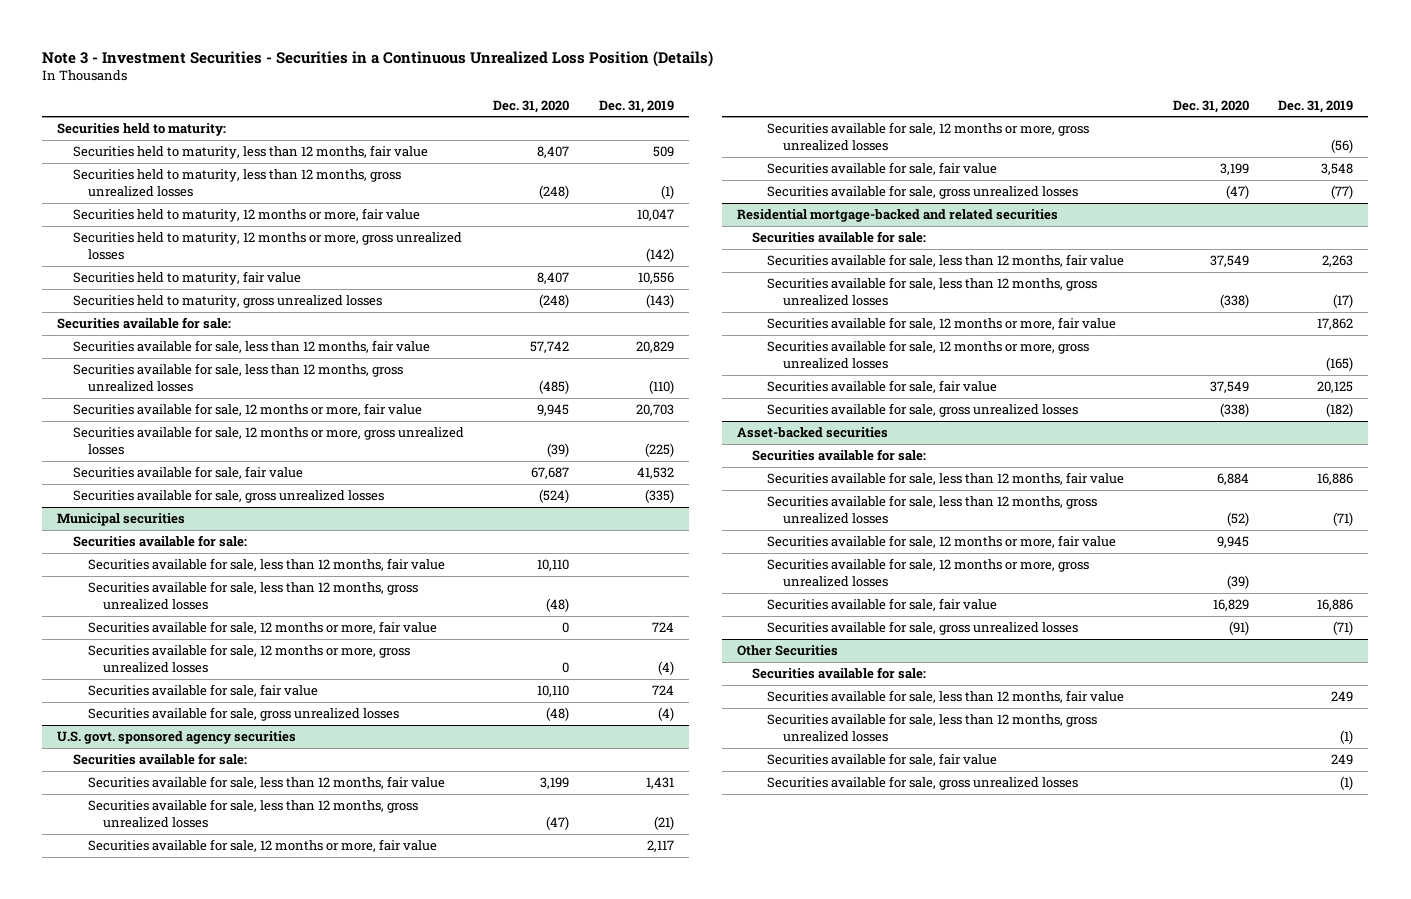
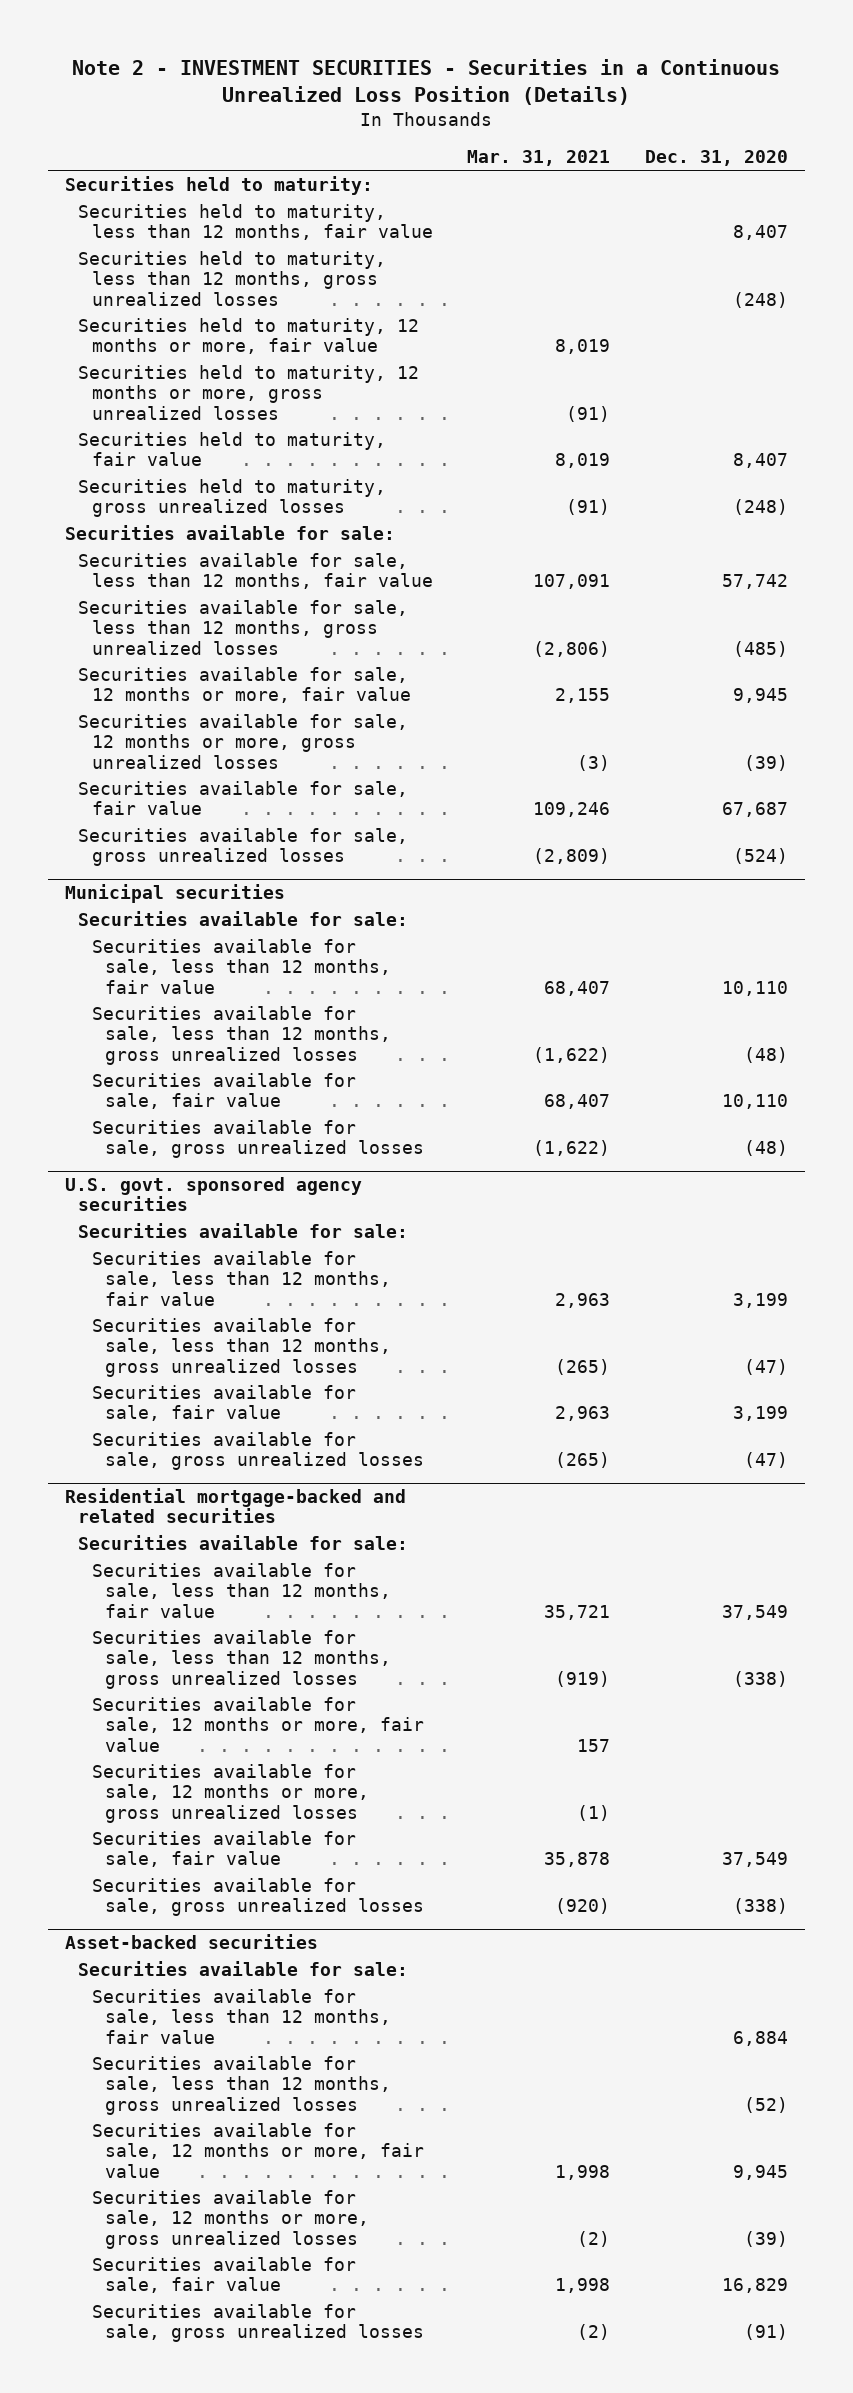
- Note 3 - Investment Securities - Securities in a Continuous Unrealized Loss Position (Details)
+ Note 2 - INVESTMENT SECURITIES - Securities in a Continuous Unrealized Loss Position (Details)
- | Dec. 31, 2020 | Dec. 31, 2019
+ | Mar. 31, 2021 | Dec. 31, 2020
@ Municipal securities
- Securities available for sale, 12 months or more, fair value | 0 | 724
- Securities available for sale, 12 months or more, gross unrealized losses | 0 | (4)
@ U.S. govt. sponsored agency securities
- Securities available for sale, 12 months or more, fair value | | 2,117
- Securities available for sale, 12 months or more, gross unrealized losses | | (56)
- Other Securities
- Securities available for sale:
- Securities available for sale, less than 12 months, fair value | | 249
- Securities available for sale, less than 12 months, gross unrealized losses | | (1)
- Securities available for sale, fair value | | 249
- Securities available for sale, gross unrealized losses | | (1)

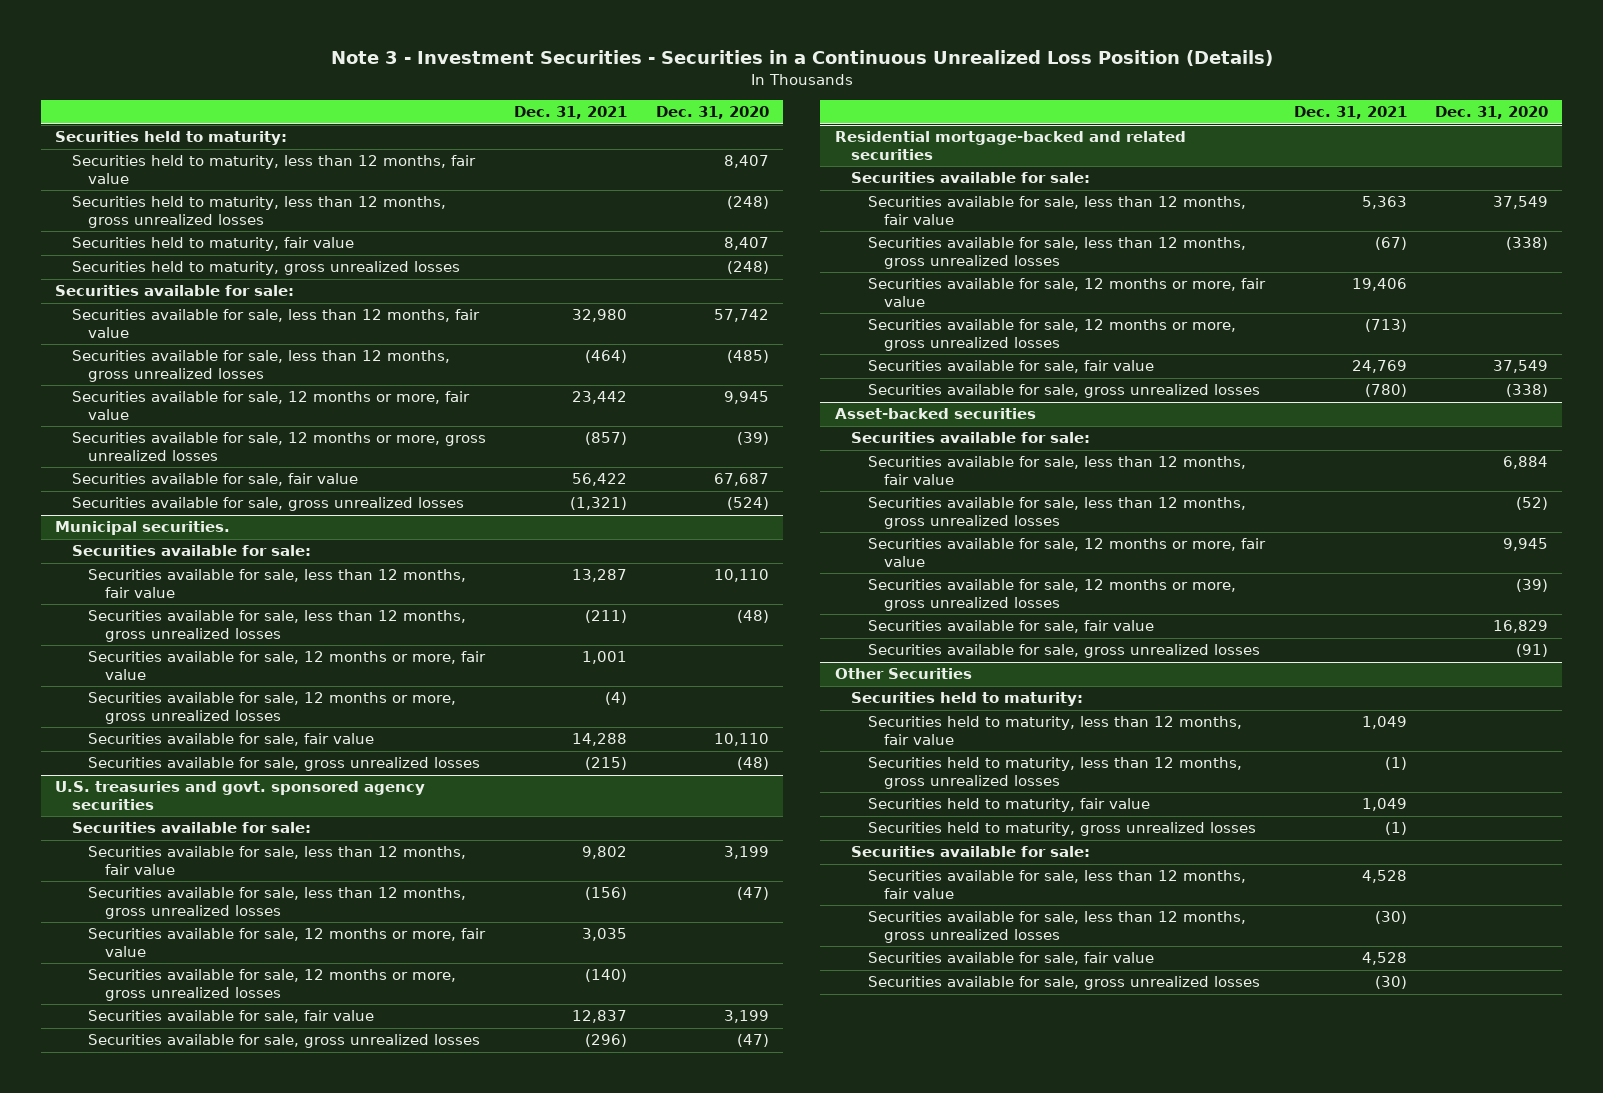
- Note 2 - INVESTMENT SECURITIES - Securities in a Continuous Unrealized Loss Position (Details)
+ Note 3 - Investment Securities - Securities in a Continuous Unrealized Loss Position (Details)
- | Mar. 31, 2021 | Dec. 31, 2020
+ | Dec. 31, 2021 | Dec. 31, 2020
- Securities held to maturity, 12 months or more, fair value | 8,019 |
- Securities held to maturity, 12 months or more, gross unrealized losses | (91) |
- Municipal securities
+ Municipal securities.
+ Securities available for sale, 12 months or more, fair value | 1,001 |
+ Securities available for sale, 12 months or more, gross unrealized losses | (4) |
- U.S. govt. sponsored agency securities
+ U.S. treasuries and govt. sponsored agency securities
+ Securities available for sale, 12 months or more, fair value | 3,035 |
+ Securities available for sale, 12 months or more, gross unrealized losses | (140) |
+ Other Securities
+ Securities held to maturity:
+ Securities held to maturity, less than 12 months, fair value | 1,049 |
+ Securities held to maturity, less than 12 months, gross unrealized losses | (1) |
+ Securities held to maturity, fair value | 1,049 |
+ Securities held to maturity, gross unrealized losses | (1) |
+ Securities available for sale:
+ Securities available for sale, less than 12 months, fair value | 4,528 |
+ Securities available for sale, less than 12 months, gross unrealized losses | (30) |
+ Securities available for sale, fair value | 4,528 |
+ Securities available for sale, gross unrealized losses | (30) |

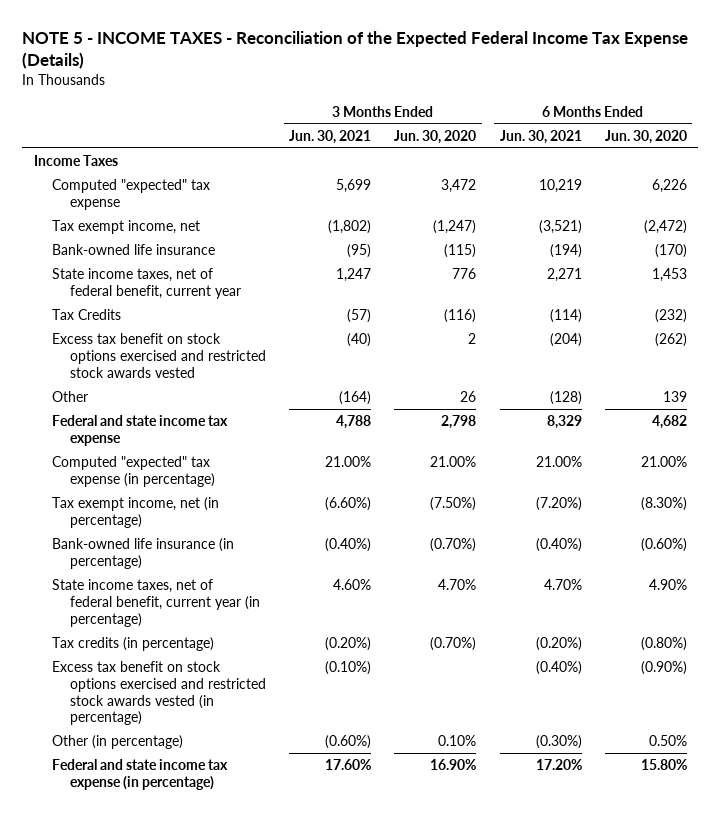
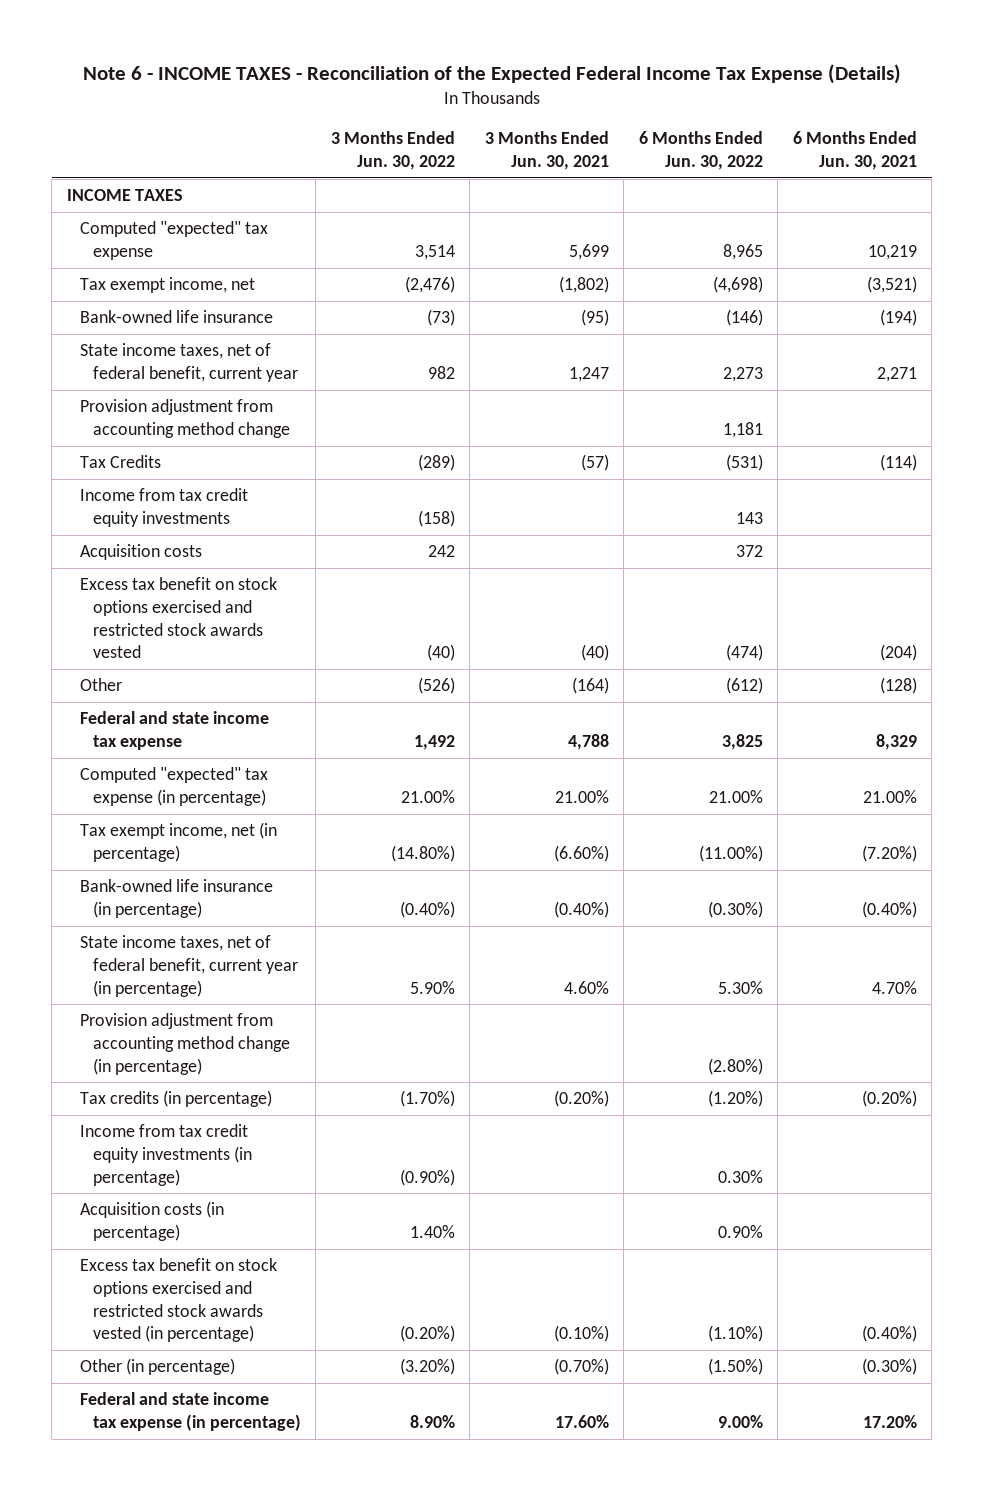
- NOTE 5 - INCOME TAXES - Reconciliation of the Expected Federal Income Tax Expense (Details)
+ Note 6 - INCOME TAXES - Reconciliation of the Expected Federal Income Tax Expense (Details)
- | 3 Months Ended Jun. 30, 2021 | 3 Months Ended Jun. 30, 2020 | 6 Months Ended Jun. 30, 2021 | 6 Months Ended Jun. 30, 2020
+ | 3 Months Ended Jun. 30, 2022 | 3 Months Ended Jun. 30, 2021 | 6 Months Ended Jun. 30, 2022 | 6 Months Ended Jun. 30, 2021
- Income Taxes
+ INCOME TAXES
+ Provision adjustment from accounting method change | | | 1,181 |
+ Income from tax credit equity investments | (158) | | 143 |
+ Acquisition costs | 242 | | 372 |
+ Provision adjustment from accounting method change (in percentage) | | | (2.80%) |
+ Income from tax credit equity investments (in percentage) | (0.90%) | | 0.30% |
+ Acquisition costs (in percentage) | 1.40% | | 0.90% |
- Other (in percentage) | (0.60%) | 0.10% | (0.30%) | 0.50%
+ Other (in percentage) | (3.20%) | (0.70%) | (1.50%) | (0.30%)

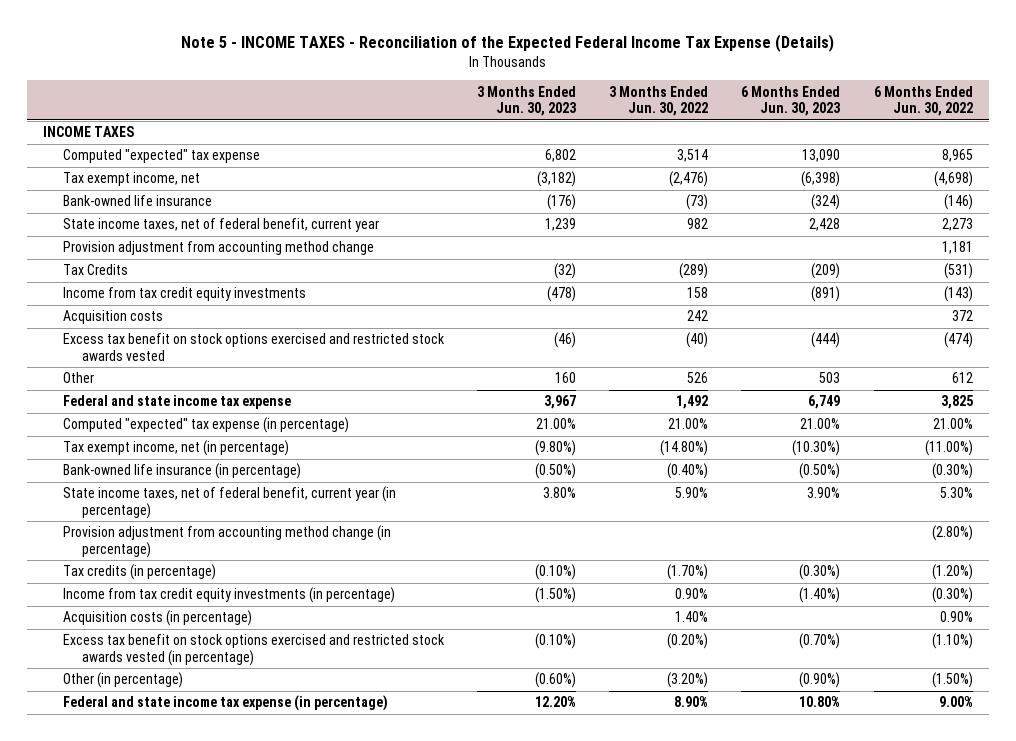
- Note 6 - INCOME TAXES - Reconciliation of the Expected Federal Income Tax Expense (Details)
+ Note 5 - INCOME TAXES - Reconciliation of the Expected Federal Income Tax Expense (Details)
- | 3 Months Ended Jun. 30, 2022 | 3 Months Ended Jun. 30, 2021 | 6 Months Ended Jun. 30, 2022 | 6 Months Ended Jun. 30, 2021
+ | 3 Months Ended Jun. 30, 2023 | 3 Months Ended Jun. 30, 2022 | 6 Months Ended Jun. 30, 2023 | 6 Months Ended Jun. 30, 2022
- Income from tax credit equity investments | (158) | | 143 |
+ Income from tax credit equity investments | (478) | 158 | (891) | (143)
- Other | (526) | (164) | (612) | (128)
+ Other | 160 | 526 | 503 | 612
- Income from tax credit equity investments (in percentage) | (0.90%) | | 0.30% |
+ Income from tax credit equity investments (in percentage) | (1.50%) | 0.90% | (1.40%) | (0.30%)

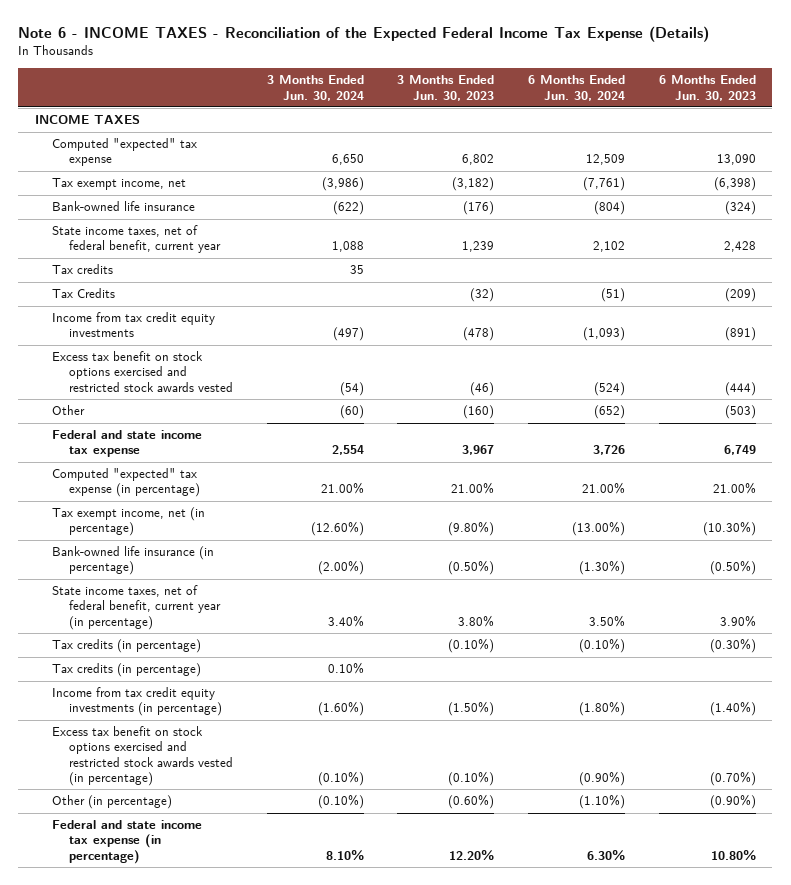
- Note 5 - INCOME TAXES - Reconciliation of the Expected Federal Income Tax Expense (Details)
+ Note 6 - INCOME TAXES - Reconciliation of the Expected Federal Income Tax Expense (Details)
- | 3 Months Ended Jun. 30, 2023 | 3 Months Ended Jun. 30, 2022 | 6 Months Ended Jun. 30, 2023 | 6 Months Ended Jun. 30, 2022
+ | 3 Months Ended Jun. 30, 2024 | 3 Months Ended Jun. 30, 2023 | 6 Months Ended Jun. 30, 2024 | 6 Months Ended Jun. 30, 2023
- Provision adjustment from accounting method change | | | | 1,181
+ Tax credits | 35 | | |
- Acquisition costs | | 242 | | 372
- Other | 160 | 526 | 503 | 612
+ Other | (60) | (160) | (652) | (503)
- Provision adjustment from accounting method change (in percentage) | | | | (2.80%)
+ Tax credits (in percentage) | 0.10% | | |
- Acquisition costs (in percentage) | | 1.40% | | 0.90%

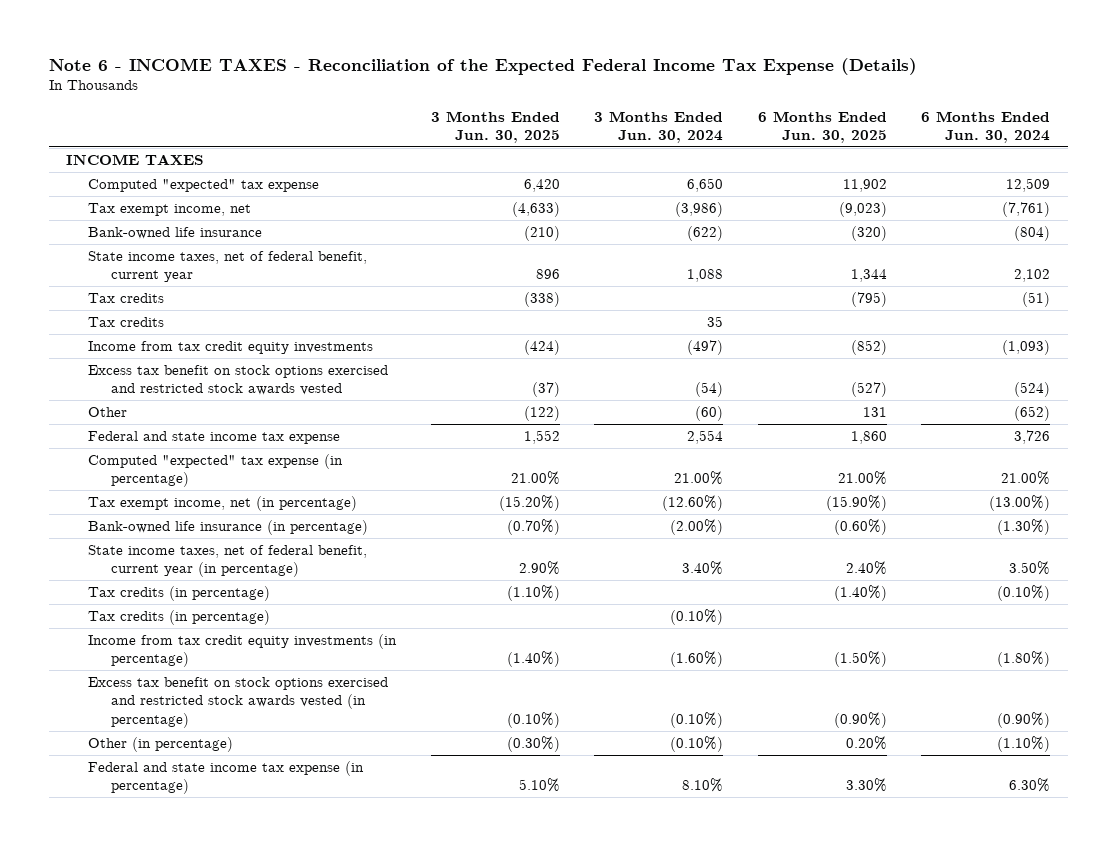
- | 3 Months Ended Jun. 30, 2024 | 3 Months Ended Jun. 30, 2023 | 6 Months Ended Jun. 30, 2024 | 6 Months Ended Jun. 30, 2023
+ | 3 Months Ended Jun. 30, 2025 | 3 Months Ended Jun. 30, 2024 | 6 Months Ended Jun. 30, 2025 | 6 Months Ended Jun. 30, 2024
+ Tax credits | (338) | | (795) | (51)
- Tax Credits | | (32) | (51) | (209)
- Tax credits (in percentage) | 0.10% | | |
+ Tax credits (in percentage) | | (0.10%) | |

